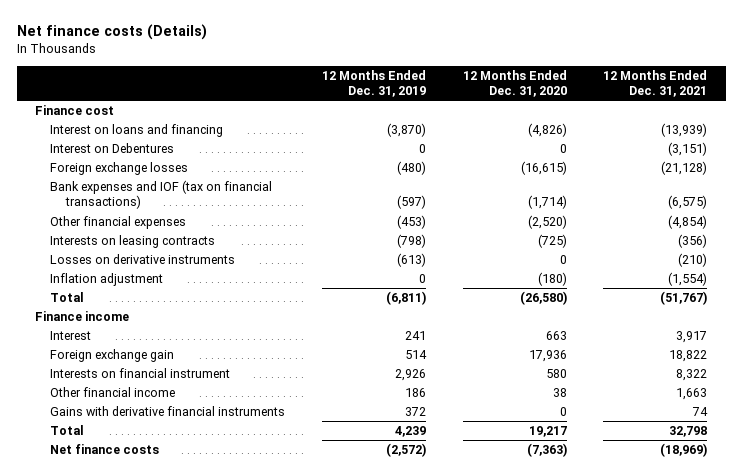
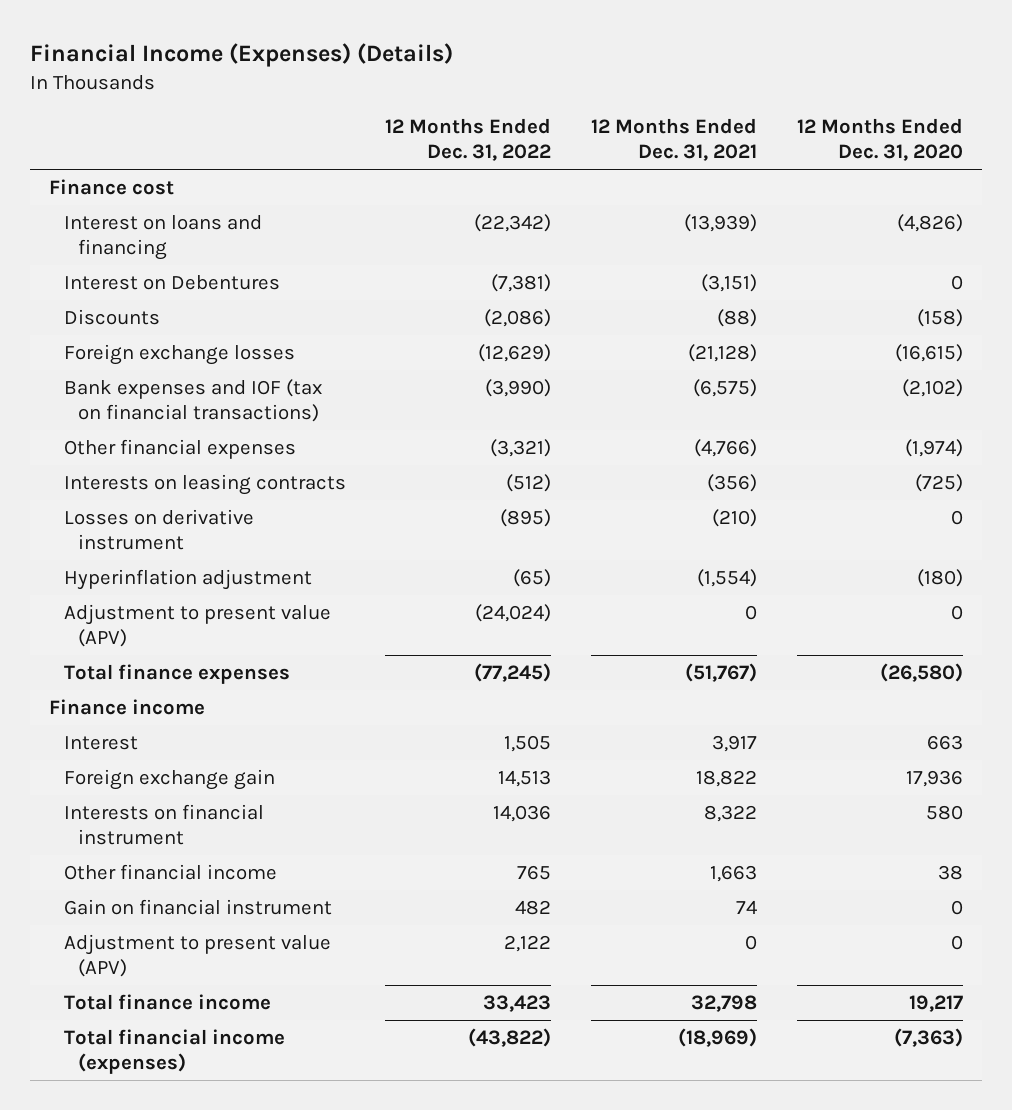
- Net finance costs (Details)
+ Financial Income (Expenses) (Details)
- | 12 Months Ended Dec. 31, 2019 | 12 Months Ended Dec. 31, 2020 | 12 Months Ended Dec. 31, 2021
+ | 12 Months Ended Dec. 31, 2022 | 12 Months Ended Dec. 31, 2021 | 12 Months Ended Dec. 31, 2020
+ Discounts | (2,086) | (88) | (158)
- Bank expenses and IOF (tax on financial transactions) | (597) | (1,714) | (6,575)
- Other financial expenses | (453) | (2,520) | (4,854)
+ Bank expenses and IOF (tax on financial transactions) | (3,990) | (6,575) | (2,102)
+ Other financial expenses | (3,321) | (4,766) | (1,974)
- Losses on derivative instruments | (613) | 0 | (210)
- Inflation adjustment | 0 | (180) | (1,554)
- Total | (6,811) | (26,580) | (51,767)
+ Losses on derivative instrument | (895) | (210) | 0
+ Hyperinflation adjustment | (65) | (1,554) | (180)
+ Adjustment to present value (APV) | (24,024) | 0 | 0
+ Total finance expenses | (77,245) | (51,767) | (26,580)
- Gains with derivative financial instruments | 372 | 0 | 74
- Total | 4,239 | 19,217 | 32,798
- Net finance costs | (2,572) | (7,363) | (18,969)
+ Gain on financial instrument | 482 | 74 | 0
+ Adjustment to present value (APV) | 2,122 | 0 | 0
+ Total finance income | 33,423 | 32,798 | 19,217
+ Total financial income (expenses) | (43,822) | (18,969) | (7,363)

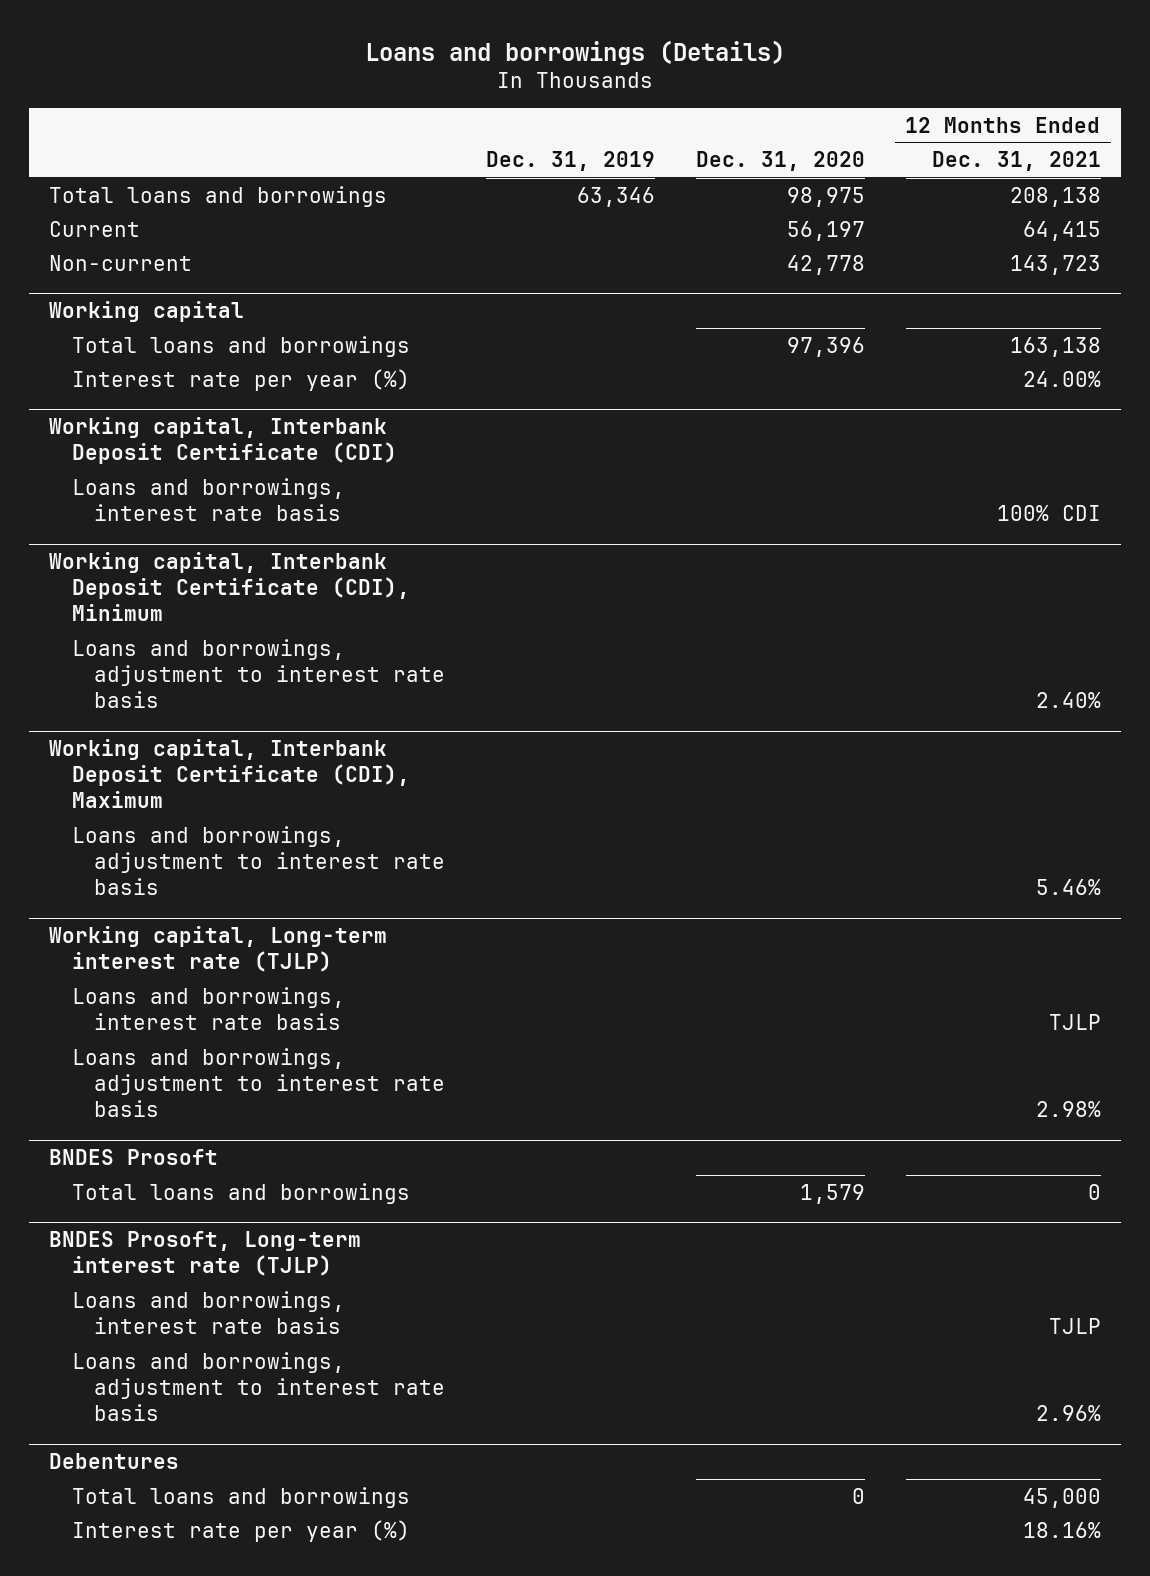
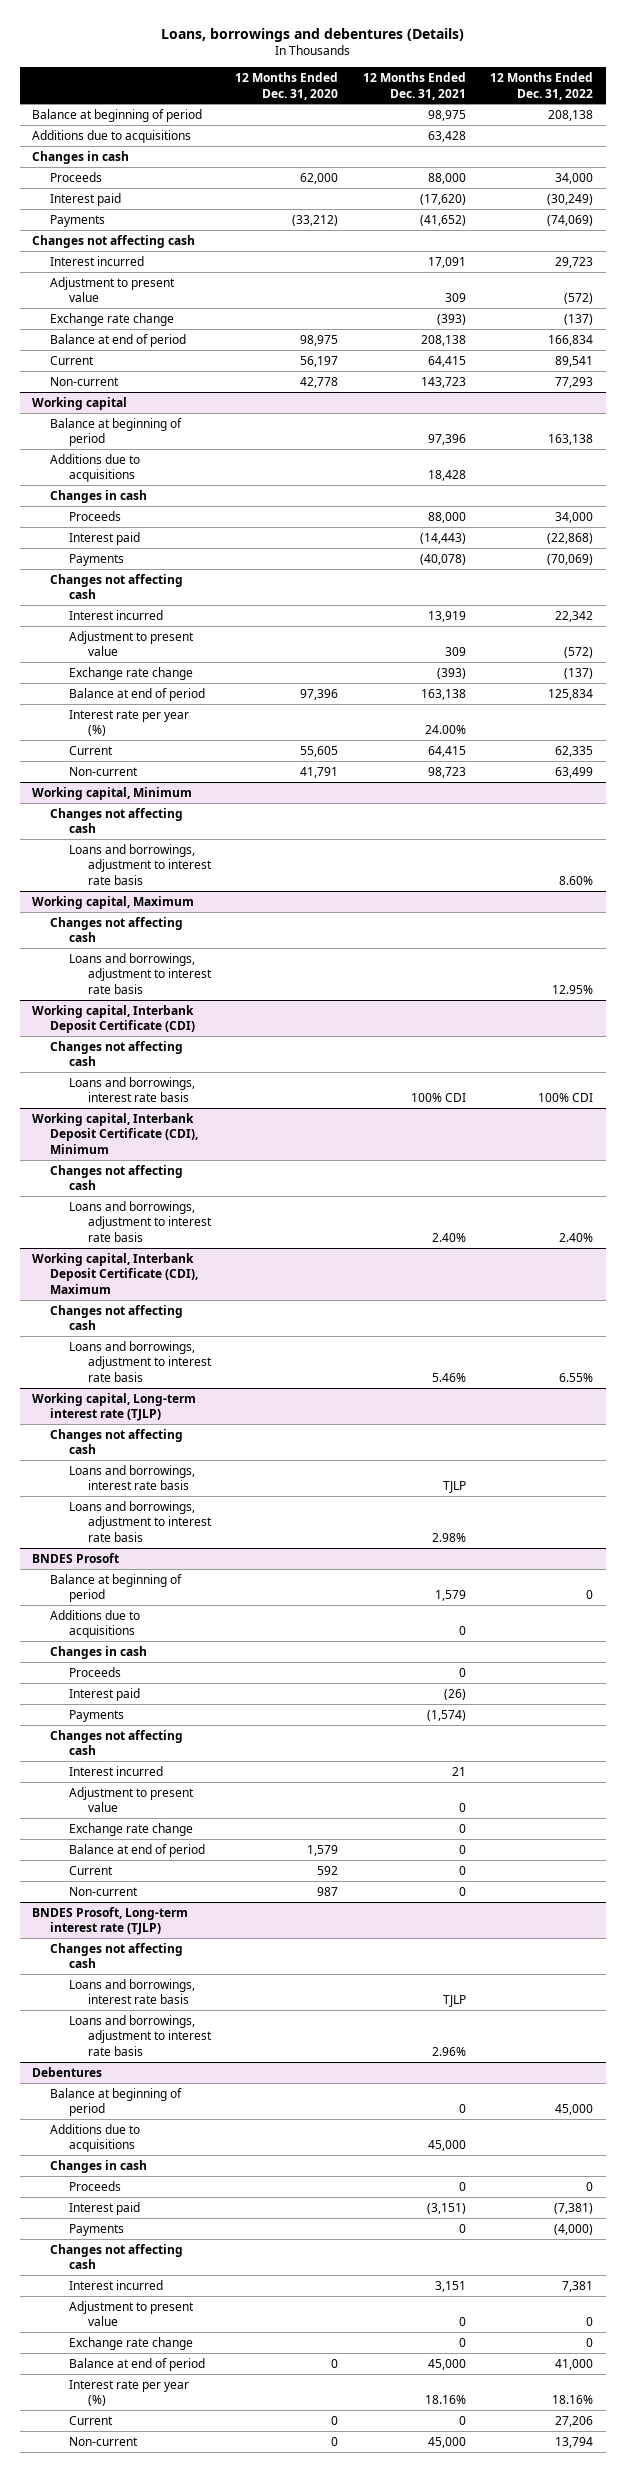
- Loans and borrowings (Details)
+ Loans, borrowings and debentures (Details)
- | Dec. 31, 2019 | Dec. 31, 2020 | 12 Months Ended Dec. 31, 2021
+ | 12 Months Ended Dec. 31, 2020 | 12 Months Ended Dec. 31, 2021 | 12 Months Ended Dec. 31, 2022
- Total loans and borrowings | 63,346 | 98,975 | 208,138
+ Balance at beginning of period | | 98,975 | 208,138
+ Additions due to acquisitions | | 63,428 |
+ Changes in cash
+ Proceeds | 62,000 | 88,000 | 34,000
+ Interest paid | | (17,620) | (30,249)
+ Payments | (33,212) | (41,652) | (74,069)
+ Changes not affecting cash
+ Interest incurred | | 17,091 | 29,723
+ Adjustment to present value | | 309 | (572)
+ Exchange rate change | | (393) | (137)
+ Balance at end of period | 98,975 | 208,138 | 166,834
@ Working capital
- Total loans and borrowings | | 97,396 | 163,138
+ Balance at beginning of period | | 97,396 | 163,138
+ Additions due to acquisitions | | 18,428 |
+ Changes in cash
+ Proceeds | | 88,000 | 34,000
+ Interest paid | | (14,443) | (22,868)
+ Payments | | (40,078) | (70,069)
+ Changes not affecting cash
+ Interest incurred | | 13,919 | 22,342
+ Adjustment to present value | | 309 | (572)
+ Exchange rate change | | (393) | (137)
+ Balance at end of period | 97,396 | 163,138 | 125,834
+ Current | 55,605 | 64,415 | 62,335
+ Non-current | 41,791 | 98,723 | 63,499
+ Working capital, Minimum
+ Changes not affecting cash
+ Loans and borrowings, adjustment to interest rate basis | | | 8.60%
+ Working capital, Maximum
+ Changes not affecting cash
+ Loans and borrowings, adjustment to interest rate basis | | | 12.95%
@ Working capital, Interbank Deposit Certificate (CDI)
+ Changes not affecting cash
@ Working capital, Interbank Deposit Certificate (CDI), Minimum
+ Changes not affecting cash
@ Working capital, Interbank Deposit Certificate (CDI), Maximum
+ Changes not affecting cash
@ Working capital, Long-term interest rate (TJLP)
+ Changes not affecting cash
@ BNDES Prosoft
- Total loans and borrowings | | 1,579 | 0
+ Balance at beginning of period | | 1,579 | 0
+ Additions due to acquisitions | | 0 |
+ Changes in cash
+ Proceeds | | 0 |
+ Interest paid | | (26) |
+ Payments | | (1,574) |
+ Changes not affecting cash
+ Interest incurred | | 21 |
+ Adjustment to present value | | 0 |
+ Exchange rate change | | 0 |
+ Balance at end of period | 1,579 | 0 |
+ Current | 592 | 0 |
+ Non-current | 987 | 0 |
@ BNDES Prosoft, Long-term interest rate (TJLP)
+ Changes not affecting cash
@ Debentures
- Total loans and borrowings | | 0 | 45,000
+ Balance at beginning of period | | 0 | 45,000
+ Additions due to acquisitions | | 45,000 |
+ Changes in cash
+ Proceeds | | 0 | 0
+ Interest paid | | (3,151) | (7,381)
+ Payments | | 0 | (4,000)
+ Changes not affecting cash
+ Interest incurred | | 3,151 | 7,381
+ Adjustment to present value | | 0 | 0
+ Exchange rate change | | 0 | 0
+ Balance at end of period | 0 | 45,000 | 41,000
+ Current | 0 | 0 | 27,206
+ Non-current | 0 | 45,000 | 13,794

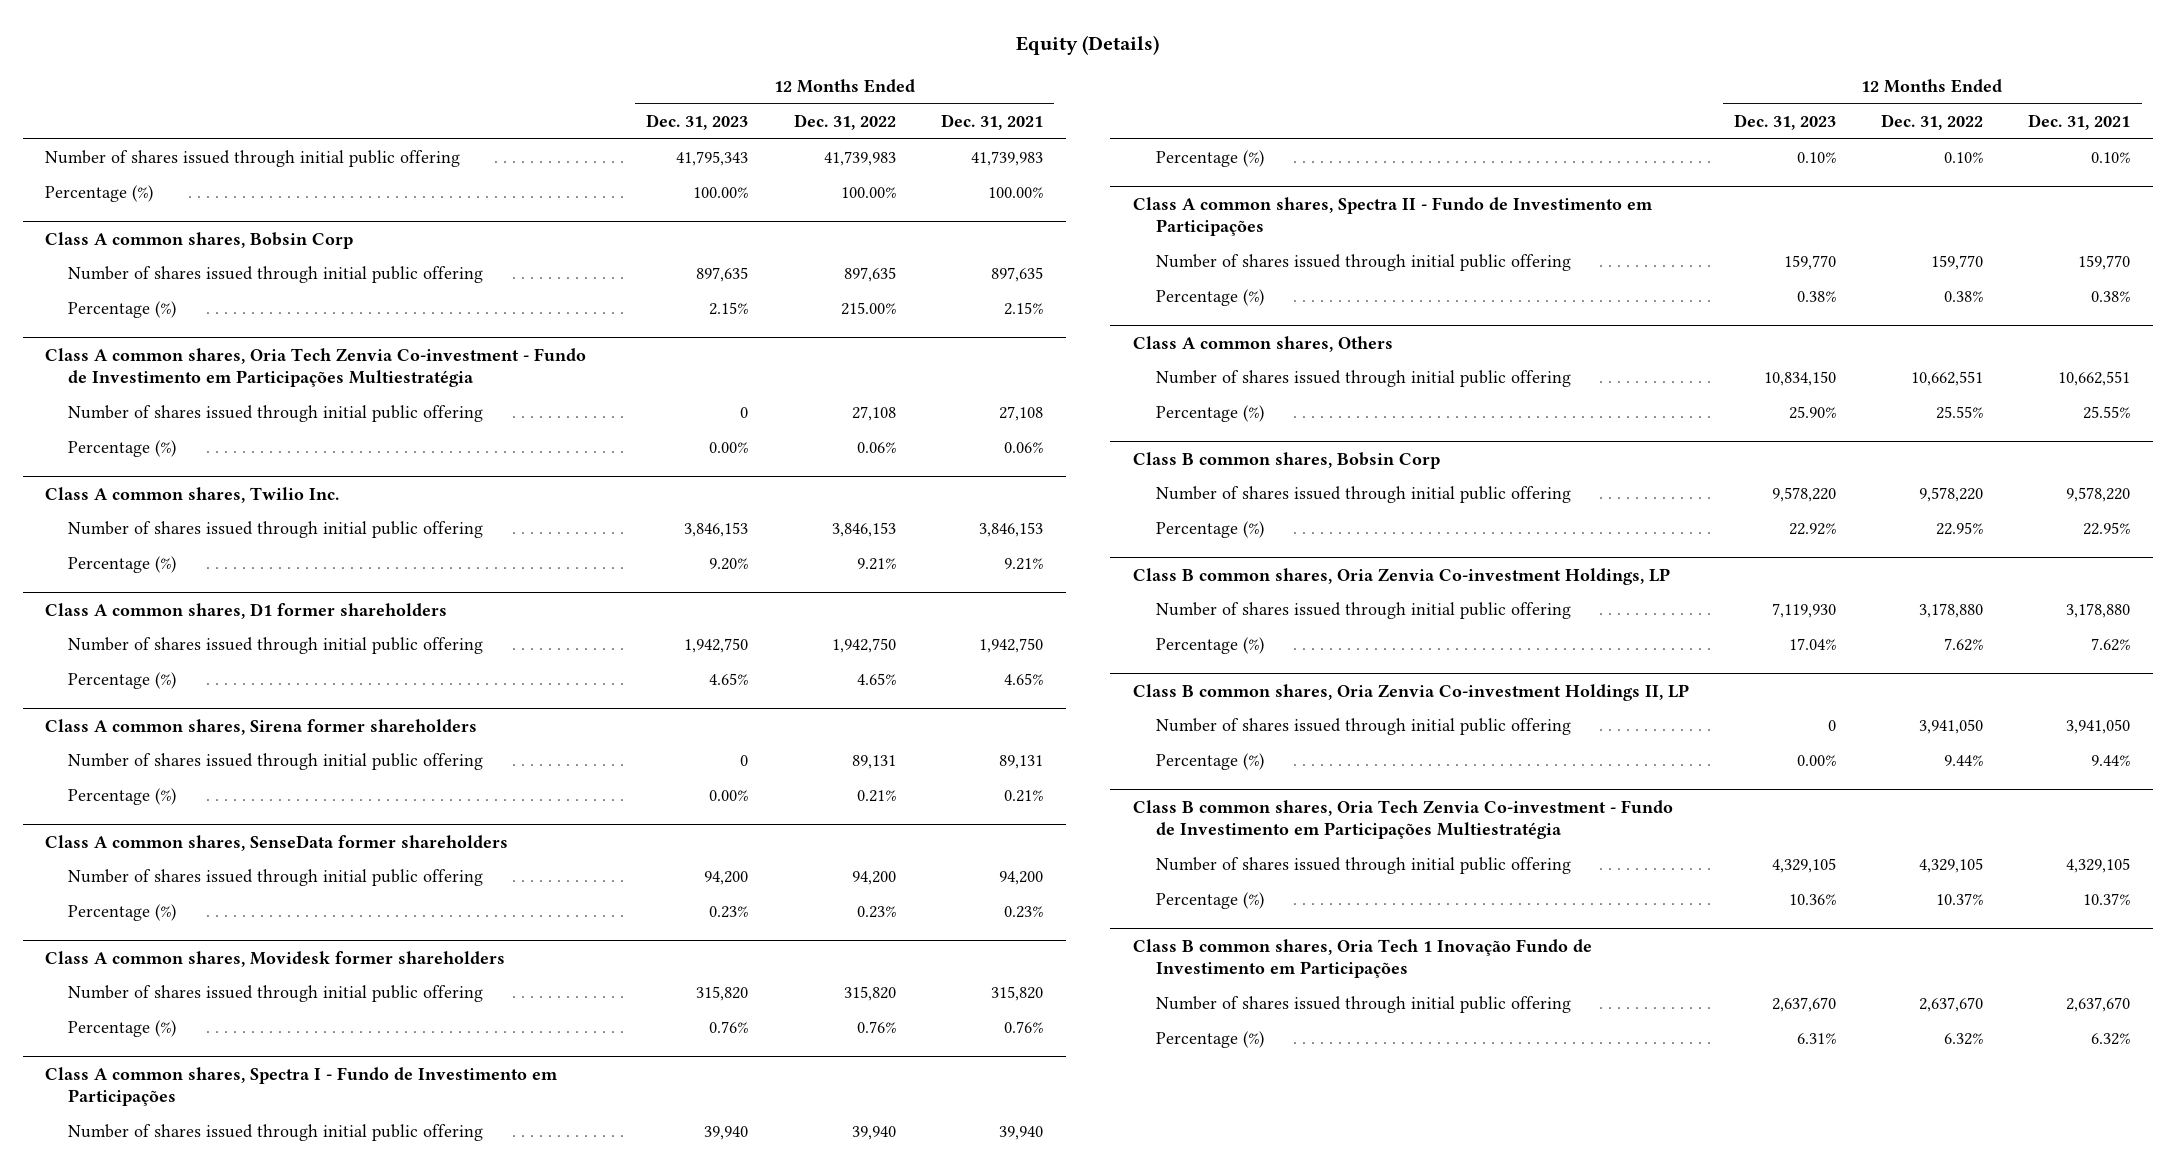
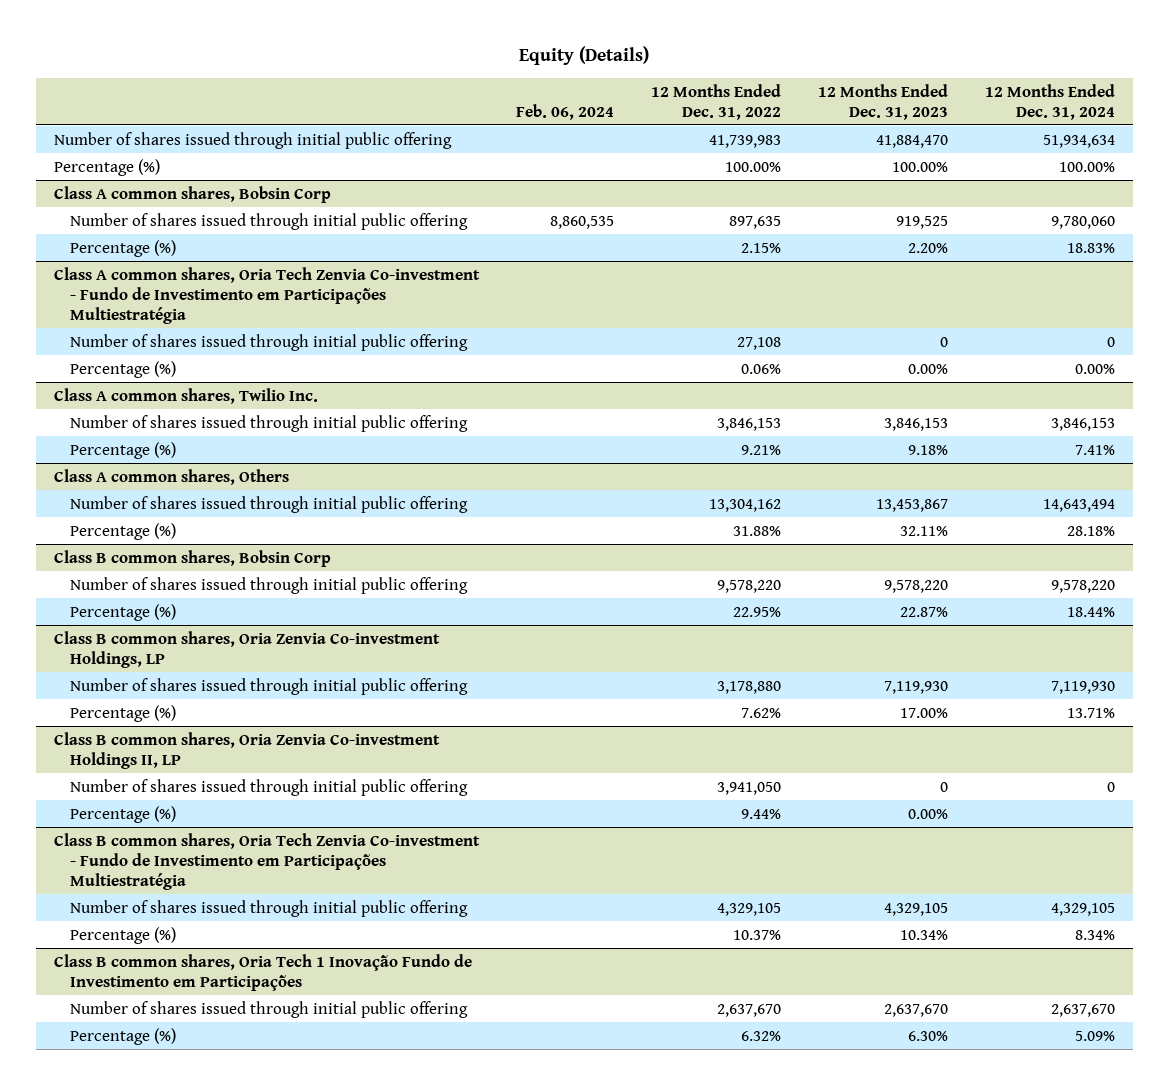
- | 12 Months Ended Dec. 31, 2023 | 12 Months Ended Dec. 31, 2022 | 12 Months Ended Dec. 31, 2021
+ | Feb. 06, 2024 | 12 Months Ended Dec. 31, 2022 | 12 Months Ended Dec. 31, 2023 | 12 Months Ended Dec. 31, 2024
- Number of shares issued through initial public offering | 41,795,343 | 41,739,983 | 41,739,983
+ Number of shares issued through initial public offering | | 41,739,983 | 41,884,470 | 51,934,634
@ Class A common shares, Bobsin Corp
- Number of shares issued through initial public offering | 897,635 | 897,635 | 897,635
- Percentage (%) | 2.15% | 215.00% | 2.15%
+ Number of shares issued through initial public offering | 8,860,535 | 897,635 | 919,525 | 9,780,060
+ Percentage (%) | | 2.15% | 2.20% | 18.83%
@ Class A common shares, Twilio Inc.
- Percentage (%) | 9.20% | 9.21% | 9.21%
- Class A common shares, D1 former shareholders
- Number of shares issued through initial public offering | 1,942,750 | 1,942,750 | 1,942,750
- Percentage (%) | 4.65% | 4.65% | 4.65%
- Class A common shares, Sirena former shareholders
- Number of shares issued through initial public offering | 0 | 89,131 | 89,131
- Percentage (%) | 0.00% | 0.21% | 0.21%
- Class A common shares, SenseData former shareholders
- Number of shares issued through initial public offering | 94,200 | 94,200 | 94,200
- Percentage (%) | 0.23% | 0.23% | 0.23%
- Class A common shares, Movidesk former shareholders
- Number of shares issued through initial public offering | 315,820 | 315,820 | 315,820
- Percentage (%) | 0.76% | 0.76% | 0.76%
- Class A common shares, Spectra I - Fundo de Investimento em Participações
- Number of shares issued through initial public offering | 39,940 | 39,940 | 39,940
- Percentage (%) | 0.10% | 0.10% | 0.10%
- Class A common shares, Spectra II - Fundo de Investimento em Participações
- Number of shares issued through initial public offering | 159,770 | 159,770 | 159,770
- Percentage (%) | 0.38% | 0.38% | 0.38%
@ Class A common shares, Twilio Inc.
+ Percentage (%) | | 9.21% | 9.18% | 7.41%
@ Class A common shares, Others
- Number of shares issued through initial public offering | 10,834,150 | 10,662,551 | 10,662,551
- Percentage (%) | 25.90% | 25.55% | 25.55%
+ Number of shares issued through initial public offering | | 13,304,162 | 13,453,867 | 14,643,494
+ Percentage (%) | | 31.88% | 32.11% | 28.18%
@ Class B common shares, Bobsin Corp
- Percentage (%) | 22.92% | 22.95% | 22.95%
+ Percentage (%) | | 22.95% | 22.87% | 18.44%
@ Class B common shares, Oria Zenvia Co-investment Holdings, LP
- Percentage (%) | 17.04% | 7.62% | 7.62%
+ Percentage (%) | | 7.62% | 17.00% | 13.71%
@ Class B common shares, Oria Tech Zenvia Co-investment - Fundo de Investimento em Participações Multiestratégia
- Percentage (%) | 10.36% | 10.37% | 10.37%
+ Percentage (%) | | 10.37% | 10.34% | 8.34%
@ Class B common shares, Oria Tech 1 Inovação Fundo de Investimento em Participações
- Percentage (%) | 6.31% | 6.32% | 6.32%
+ Percentage (%) | | 6.32% | 6.30% | 5.09%

